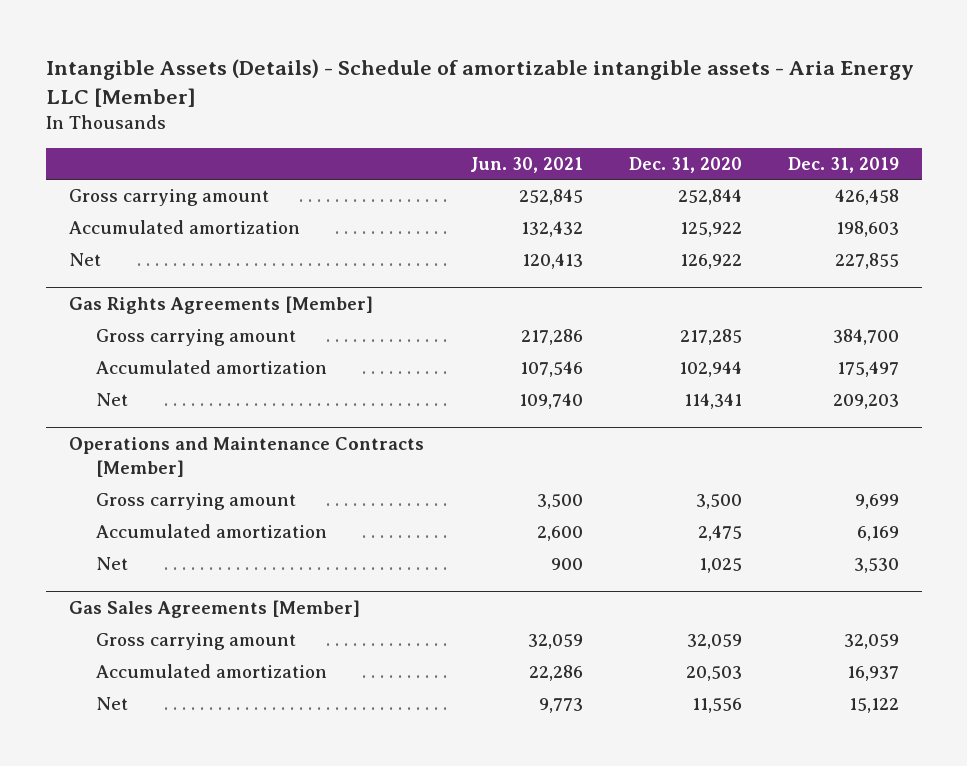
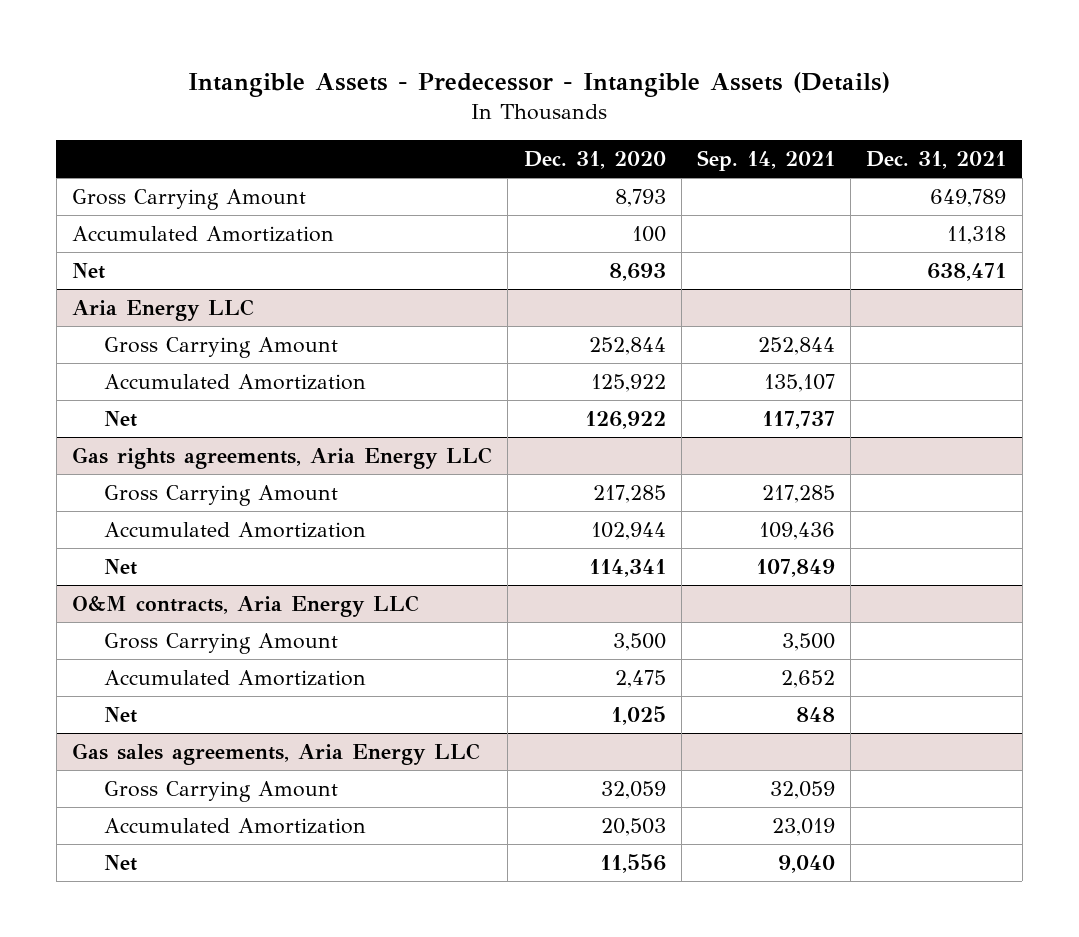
- Intangible Assets (Details) - Schedule of amortizable intangible assets - Aria Energy LLC [Member]
+ Intangible Assets - Predecessor - Intangible Assets (Details)
- | Jun. 30, 2021 | Dec. 31, 2020 | Dec. 31, 2019
+ | Dec. 31, 2020 | Sep. 14, 2021 | Dec. 31, 2021
- Gross carrying amount | 252,845 | 252,844 | 426,458
- Accumulated amortization | 132,432 | 125,922 | 198,603
+ Gross Carrying Amount | 8,793 | | 649,789
+ Accumulated Amortization | 100 | | 11,318
+ Net | 8,693 | | 638,471
+ Aria Energy LLC
+ Gross Carrying Amount | 252,844 | 252,844 |
+ Accumulated Amortization | 125,922 | 135,107 |
- Gas Rights Agreements [Member]
- Gross carrying amount | 217,286 | 217,285 | 384,700
- Accumulated amortization | 107,546 | 102,944 | 175,497
+ Gas rights agreements, Aria Energy LLC
+ Gross Carrying Amount | 217,285 | 217,285 |
+ Accumulated Amortization | 102,944 | 109,436 |
- Operations and Maintenance Contracts [Member]
- Gross carrying amount | 3,500 | 3,500 | 9,699
- Accumulated amortization | 2,600 | 2,475 | 6,169
+ O&M contracts, Aria Energy LLC
+ Gross Carrying Amount | 3,500 | 3,500 |
+ Accumulated Amortization | 2,475 | 2,652 |
- Gas Sales Agreements [Member]
- Gross carrying amount | 32,059 | 32,059 | 32,059
- Accumulated amortization | 22,286 | 20,503 | 16,937
+ Gas sales agreements, Aria Energy LLC
+ Gross Carrying Amount | 32,059 | 32,059 |
+ Accumulated Amortization | 20,503 | 23,019 |

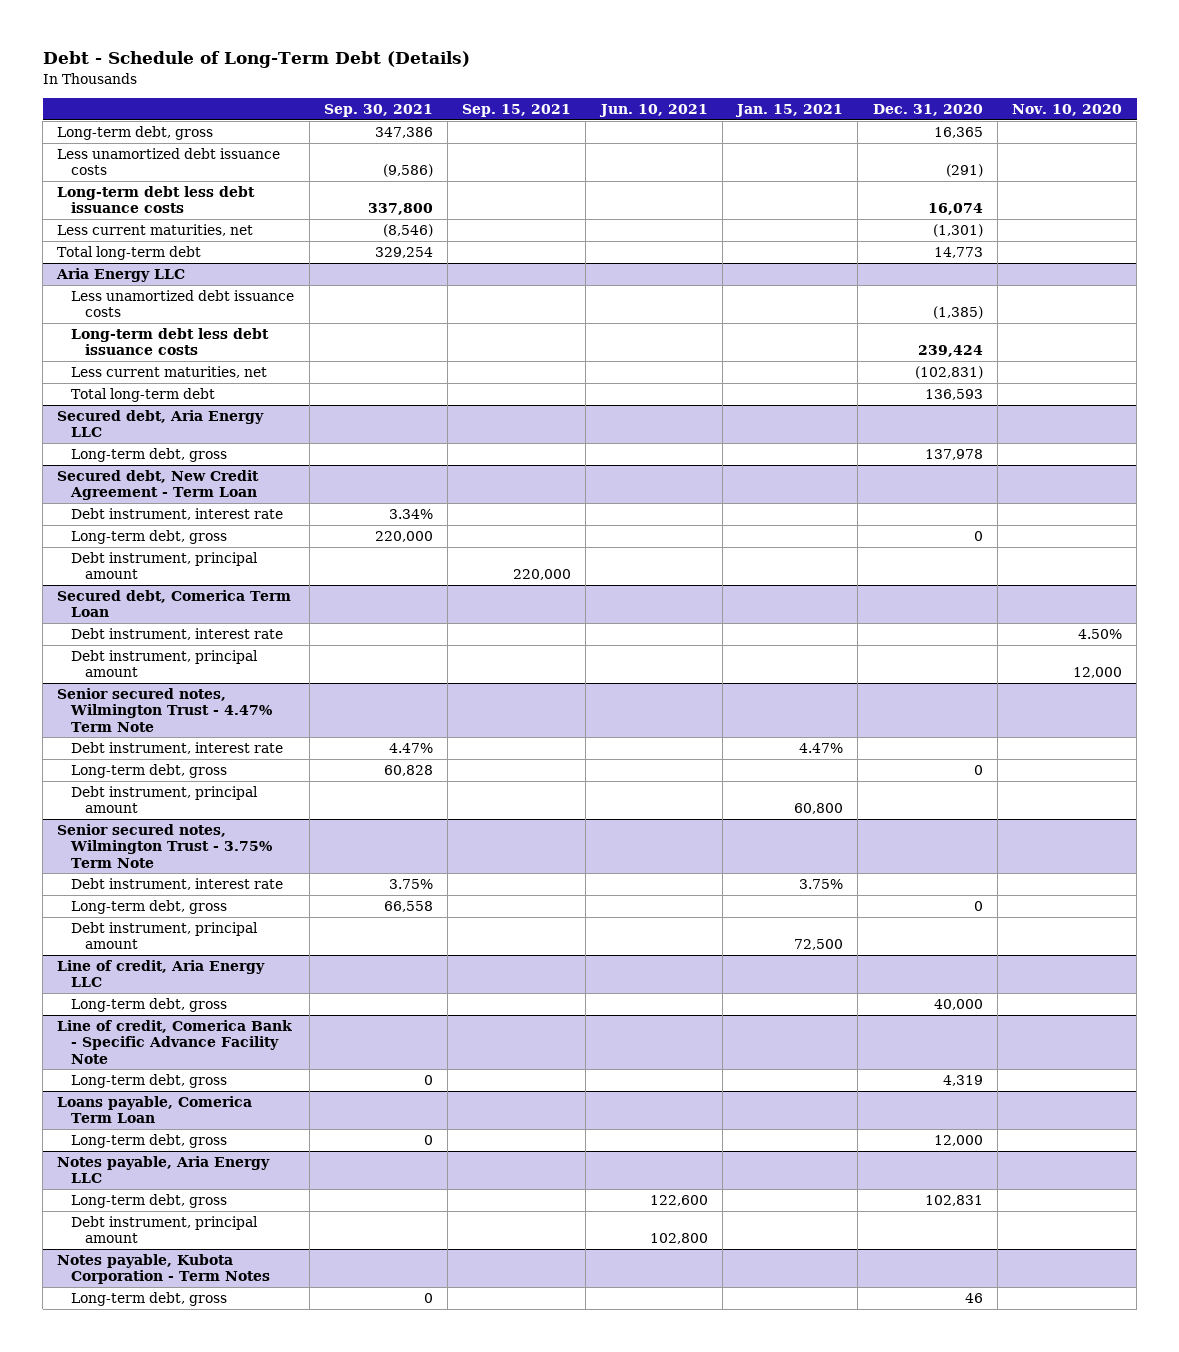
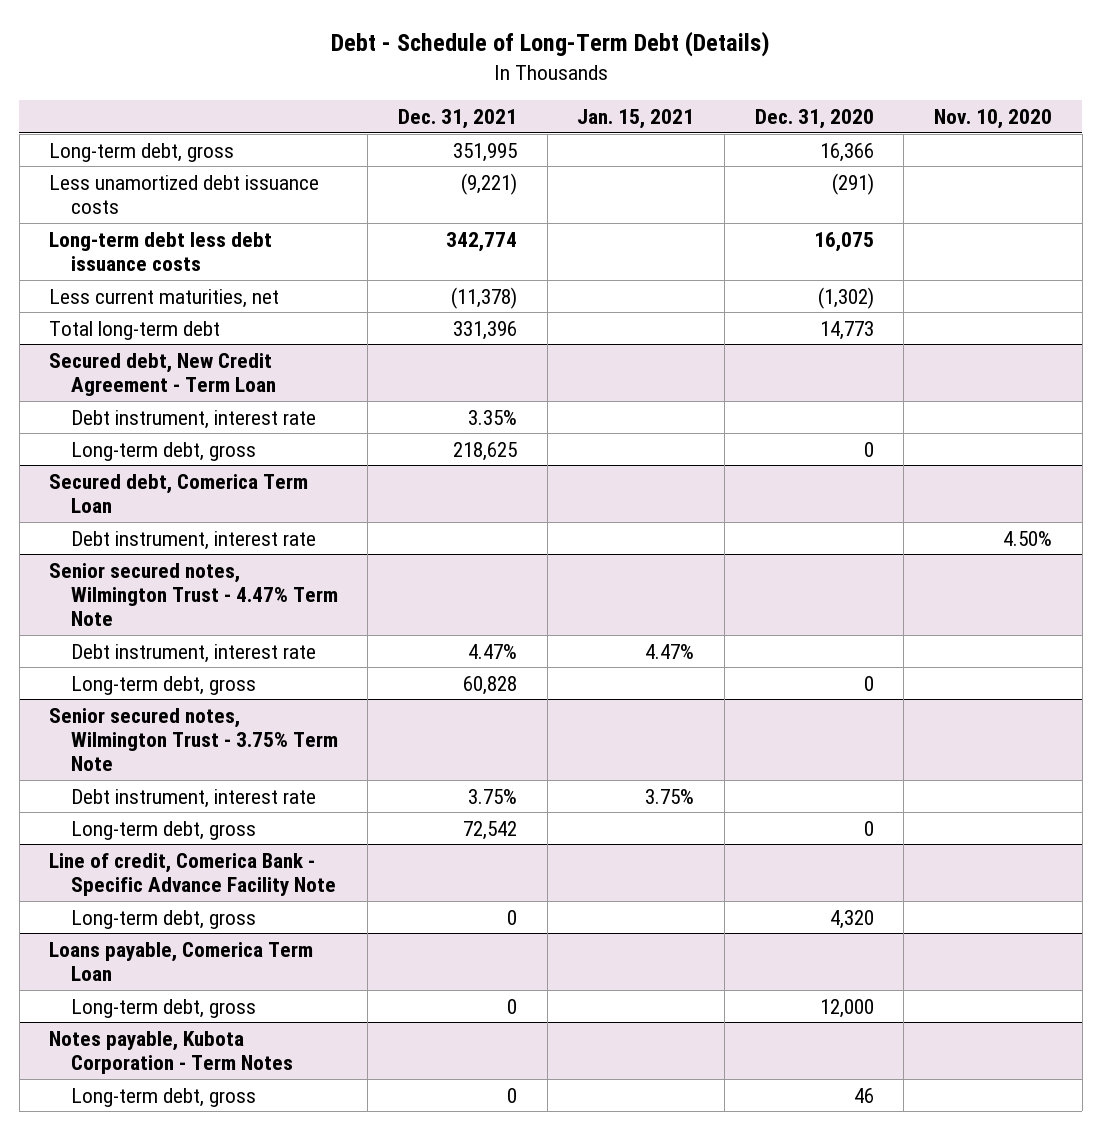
- | Sep. 30, 2021 | Sep. 15, 2021 | Jun. 10, 2021 | Jan. 15, 2021 | Dec. 31, 2020 | Nov. 10, 2020
+ | Dec. 31, 2021 | Jan. 15, 2021 | Dec. 31, 2020 | Nov. 10, 2020
- Long-term debt, gross | 347,386 | | | | 16,365 |
+ Long-term debt, gross | 351,995 | | 16,366 |
- Long-term debt less debt issuance costs | 337,800 | | | | 16,074 |
- Less current maturities, net | (8,546) | | | | (1,301) |
+ Long-term debt less debt issuance costs | 342,774 | | 16,075 |
+ Less current maturities, net | (11,378) | | (1,302) |
- Aria Energy LLC
- Less unamortized debt issuance costs | | | | | (1,385) |
- Long-term debt less debt issuance costs | | | | | 239,424 |
- Less current maturities, net | | | | | (102,831) |
- Total long-term debt | | | | | 136,593 |
- Secured debt, Aria Energy LLC
- Long-term debt, gross | | | | | 137,978 |
@ Secured debt, New Credit Agreement - Term Loan
- Debt instrument, principal amount | | 220,000 | | | |
@ Secured debt, Comerica Term Loan
- Debt instrument, principal amount | | | | | | 12,000
@ Senior secured notes, Wilmington Trust - 4.47% Term Note
- Debt instrument, principal amount | | | | 60,800 | |
@ Senior secured notes, Wilmington Trust - 3.75% Term Note
- Debt instrument, principal amount | | | | 72,500 | |
- Line of credit, Aria Energy LLC
- Long-term debt, gross | | | | | 40,000 |
@ Line of credit, Comerica Bank - Specific Advance Facility Note
- Long-term debt, gross | 0 | | | | 4,319 |
+ Long-term debt, gross | 0 | | 4,320 |
- Notes payable, Aria Energy LLC
- Long-term debt, gross | | | 122,600 | | 102,831 |
- Debt instrument, principal amount | | | 102,800 | | |

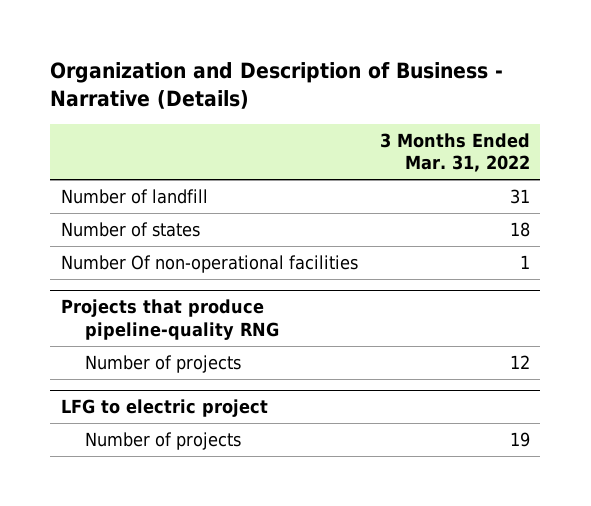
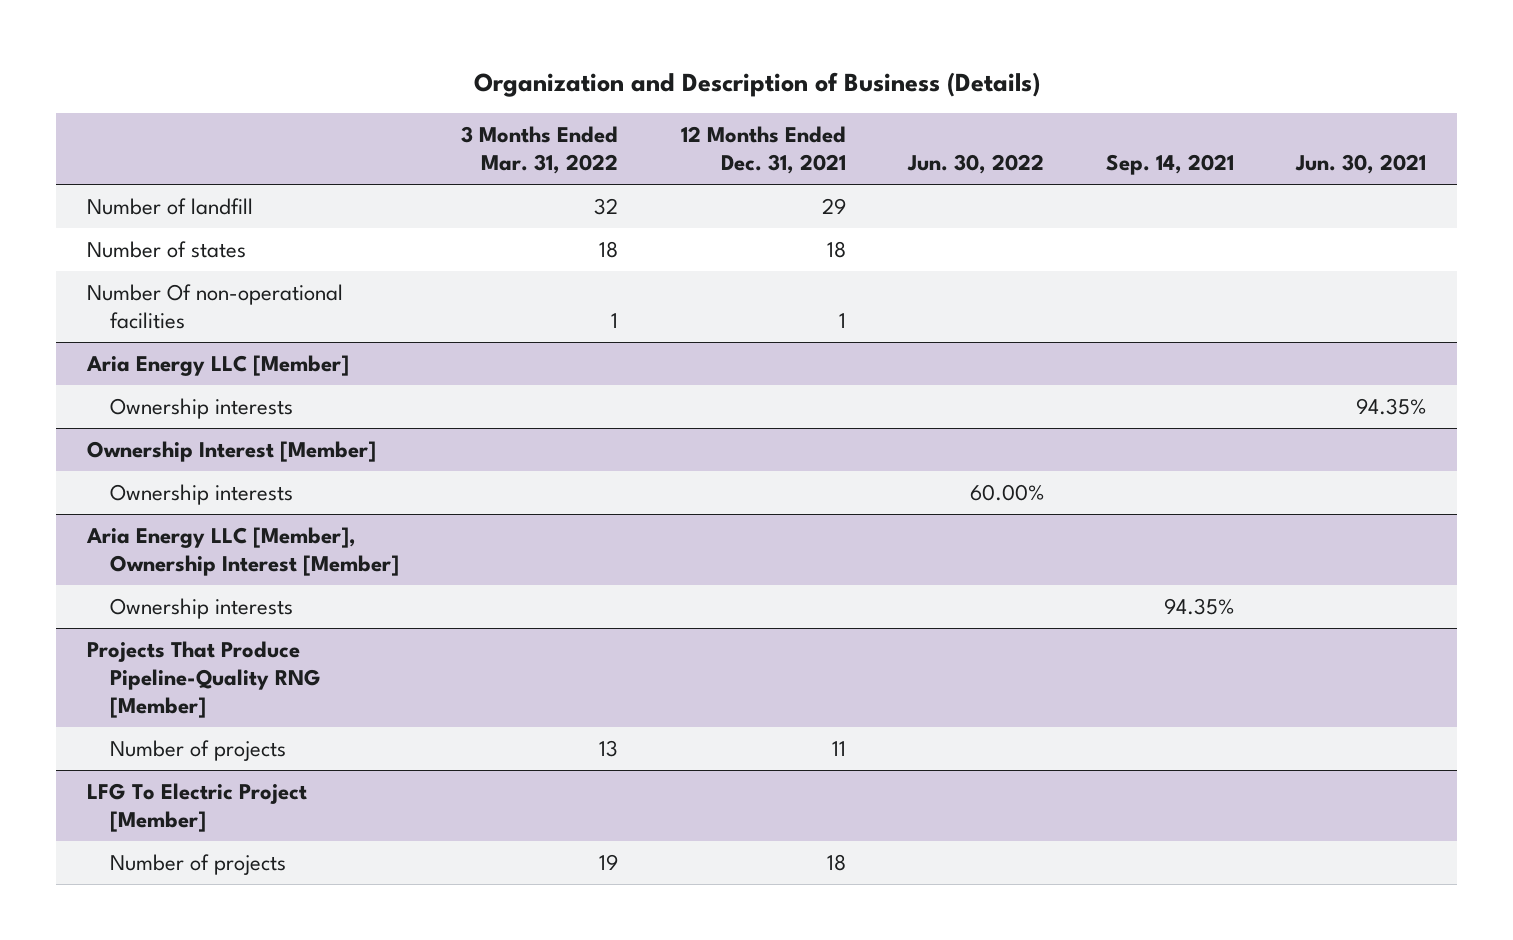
- Organization and Description of Business - Narrative (Details)
+ Organization and Description of Business (Details)
- | 3 Months Ended Mar. 31, 2022
+ | 3 Months Ended Mar. 31, 2022 | 12 Months Ended Dec. 31, 2021 | Jun. 30, 2022 | Sep. 14, 2021 | Jun. 30, 2021
- Number of landfill | 31
+ Number of landfill | 32 | 29 | | |
- Projects that produce pipeline-quality RNG
- Number of projects | 12
- LFG to electric project
+ Aria Energy LLC [Member]
+ Ownership interests | | | | | 94.35%
+ Ownership Interest [Member]
+ Ownership interests | | | 60.00% | |
+ Aria Energy LLC [Member], Ownership Interest [Member]
+ Ownership interests | | | | 94.35% |
+ Projects That Produce Pipeline-Quality RNG [Member]
+ Number of projects | 13 | 11 | | |
+ LFG To Electric Project [Member]

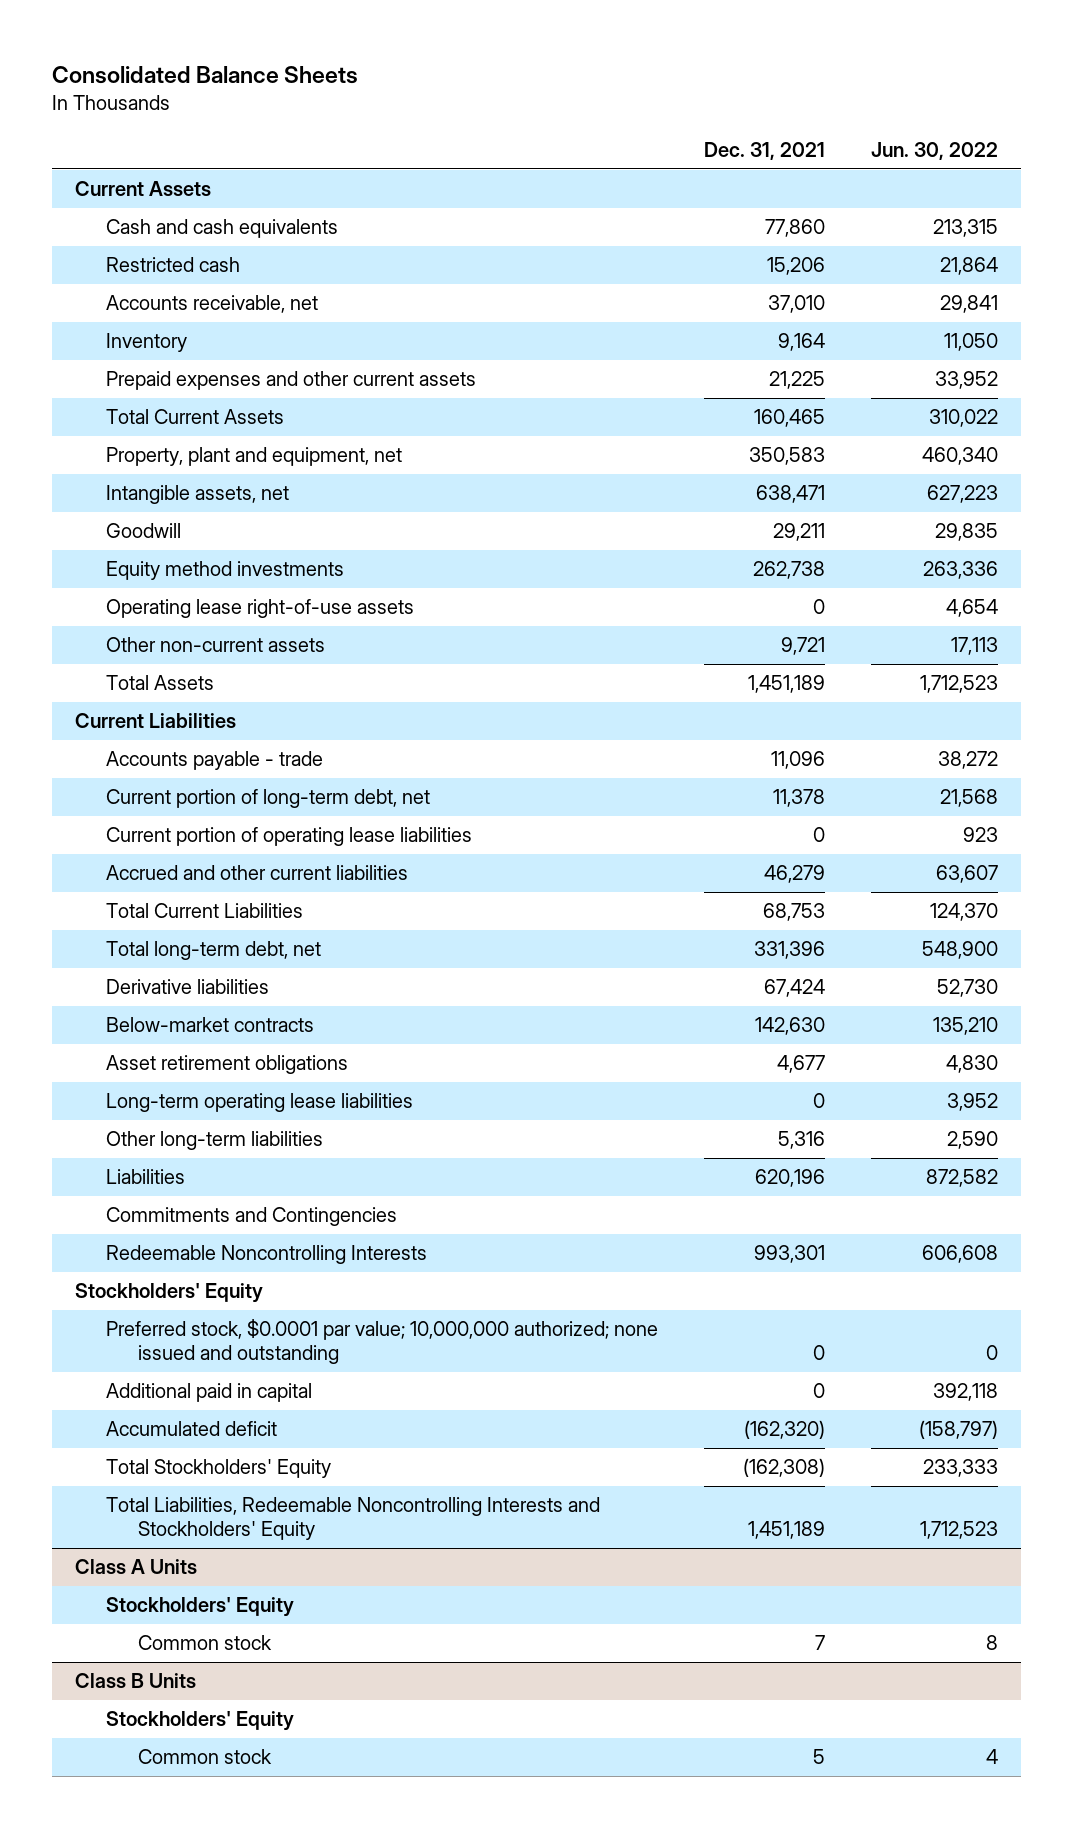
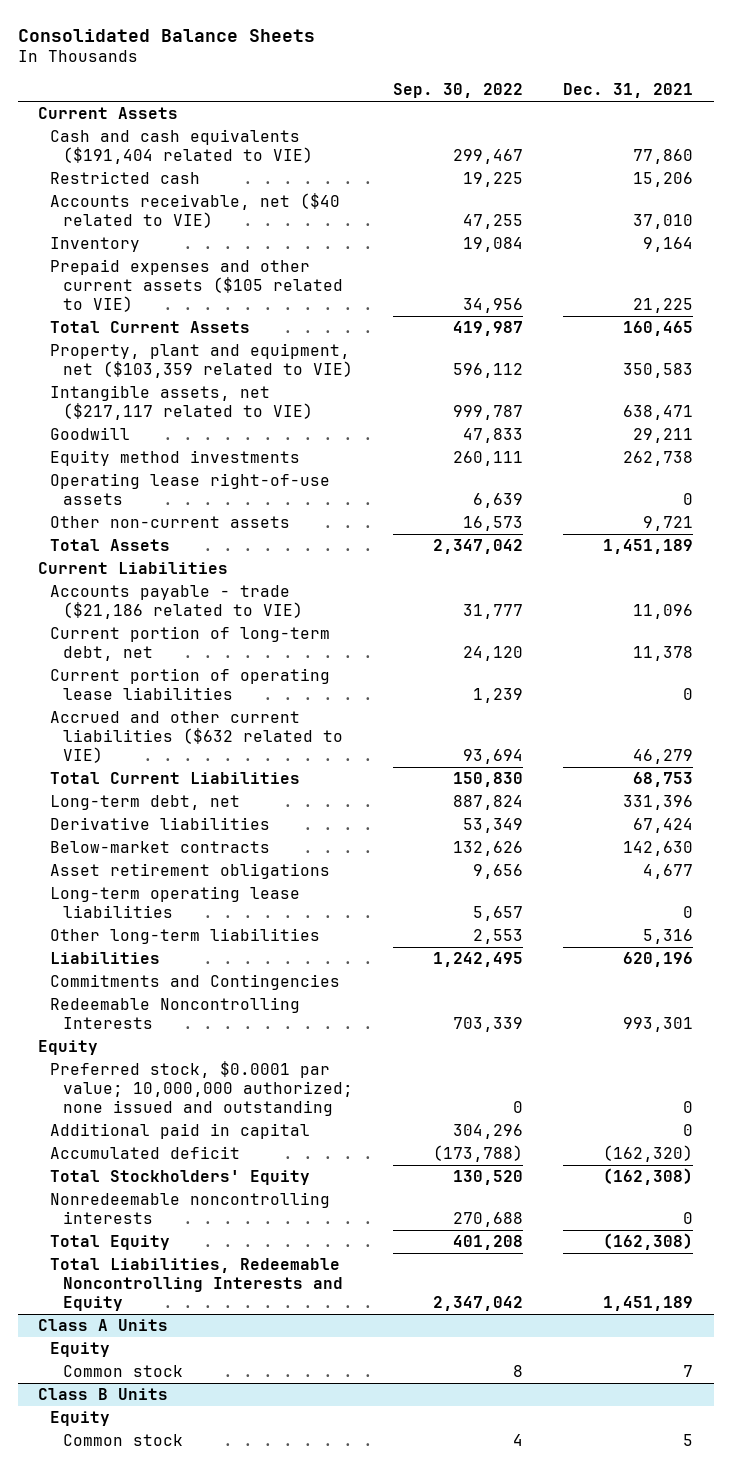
- | Dec. 31, 2021 | Jun. 30, 2022
+ | Sep. 30, 2022 | Dec. 31, 2021
- Cash and cash equivalents | 77,860 | 213,315
+ Cash and cash equivalents ($191,404 related to VIE) | 299,467 | 77,860
- Accounts receivable, net | 37,010 | 29,841
+ Accounts receivable, net ($40 related to VIE) | 47,255 | 37,010
- Prepaid expenses and other current assets | 21,225 | 33,952
+ Prepaid expenses and other current assets ($105 related to VIE) | 34,956 | 21,225
- Property, plant and equipment, net | 350,583 | 460,340
- Intangible assets, net | 638,471 | 627,223
+ Property, plant and equipment, net ($103,359 related to VIE) | 596,112 | 350,583
+ Intangible assets, net ($217,117 related to VIE) | 999,787 | 638,471
- Accounts payable - trade | 11,096 | 38,272
+ Accounts payable - trade ($21,186 related to VIE) | 31,777 | 11,096
- Accrued and other current liabilities | 46,279 | 63,607
+ Accrued and other current liabilities ($632 related to VIE) | 93,694 | 46,279
- Total long-term debt, net | 331,396 | 548,900
+ Long-term debt, net | 887,824 | 331,396
- Stockholders' Equity
+ Equity
- Total Liabilities, Redeemable Noncontrolling Interests and Stockholders' Equity | 1,451,189 | 1,712,523
+ Nonredeemable noncontrolling interests | 270,688 | 0
+ Total Equity | 401,208 | (162,308)
+ Total Liabilities, Redeemable Noncontrolling Interests and Equity | 2,347,042 | 1,451,189
@ Class A Units
- Stockholders' Equity
+ Equity
@ Class B Units
- Stockholders' Equity
+ Equity

